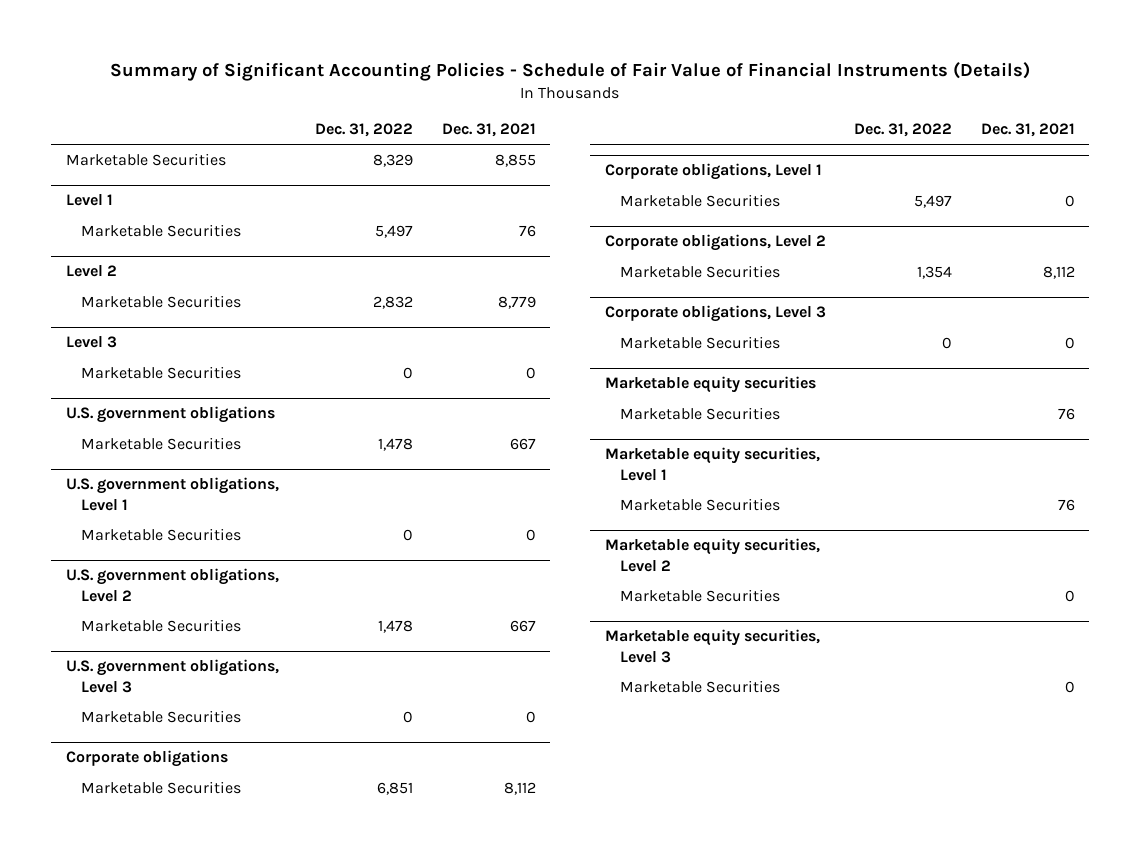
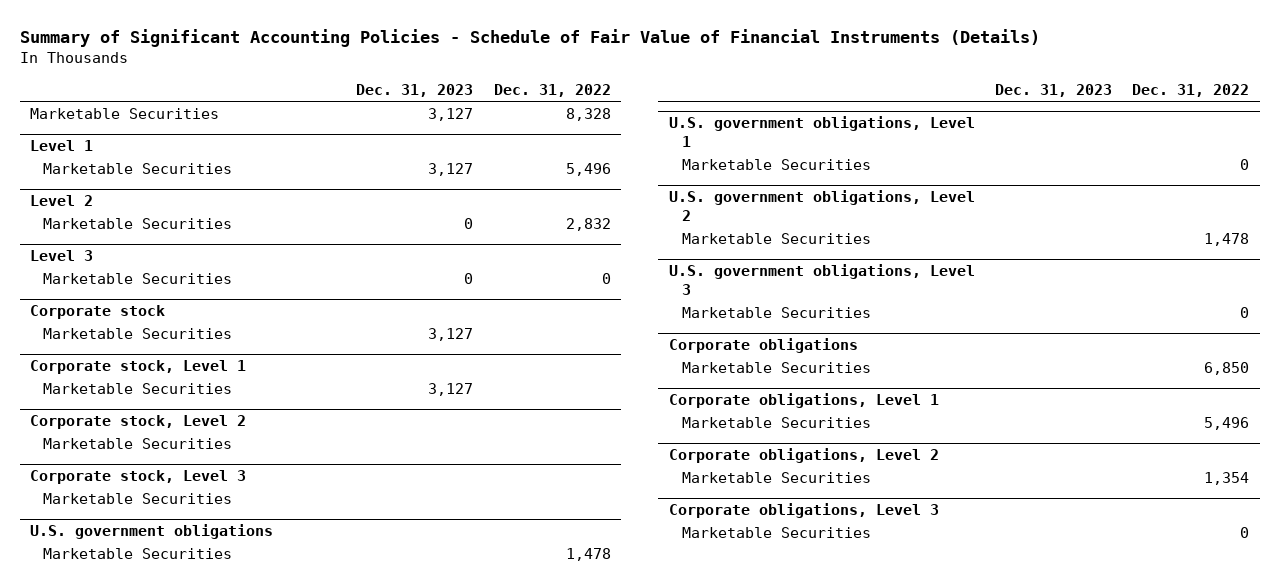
- | Dec. 31, 2022 | Dec. 31, 2021
+ | Dec. 31, 2023 | Dec. 31, 2022
- Marketable Securities | 8,329 | 8,855
+ Marketable Securities | 3,127 | 8,328
@ Level 1
- Marketable Securities | 5,497 | 76
+ Marketable Securities | 3,127 | 5,496
+ Corporate stock
+ Marketable Securities | 3,127 |
+ Corporate stock, Level 1
+ Marketable Securities | 3,127 |
+ Corporate stock, Level 2
+ Marketable Securities
+ Corporate stock, Level 3
+ Marketable Securities
@ Corporate obligations
- Marketable Securities | 6,851 | 8,112
+ Marketable Securities | | 6,850
@ Corporate obligations, Level 1
- Marketable Securities | 5,497 | 0
+ Marketable Securities | | 5,496
- Marketable equity securities
- Marketable Securities | | 76
- Marketable equity securities, Level 1
- Marketable Securities | | 76
- Marketable equity securities, Level 2
- Marketable Securities | | 0
- Marketable equity securities, Level 3
- Marketable Securities | | 0

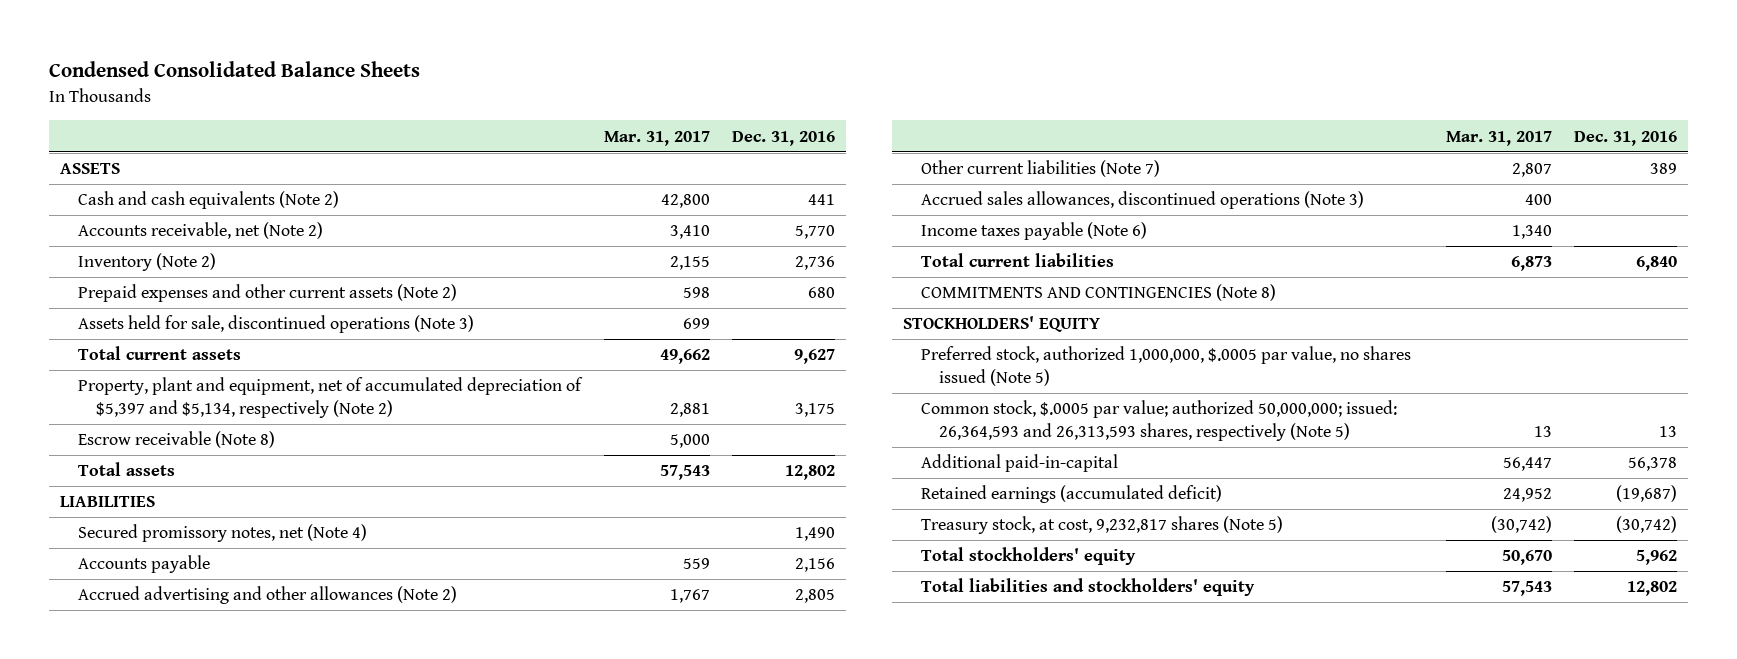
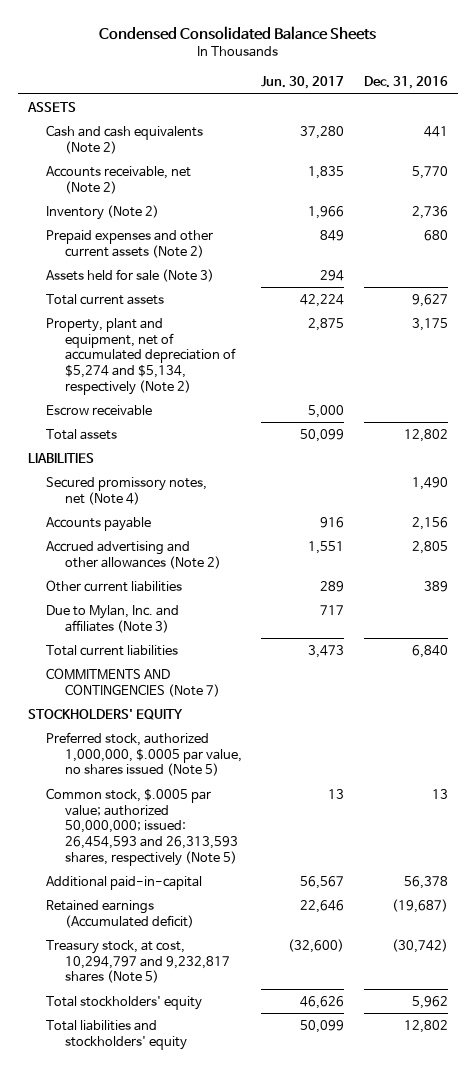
- | Mar. 31, 2017 | Dec. 31, 2016
+ | Jun. 30, 2017 | Dec. 31, 2016
- Assets held for sale, discontinued operations (Note 3) | 699 |
+ Assets held for sale (Note 3) | 294 |
- Property, plant and equipment, net of accumulated depreciation of $5,397 and $5,134, respectively (Note 2) | 2,881 | 3,175
- Escrow receivable (Note 8) | 5,000 |
+ Property, plant and equipment, net of accumulated depreciation of $5,274 and $5,134, respectively (Note 2) | 2,875 | 3,175
+ Escrow receivable | 5,000 |
- Other current liabilities (Note 7) | 2,807 | 389
- Accrued sales allowances, discontinued operations (Note 3) | 400 |
- Income taxes payable (Note 6) | 1,340 |
+ Other current liabilities | 289 | 389
+ Due to Mylan, Inc. and affiliates (Note 3) | 717 |
- COMMITMENTS AND CONTINGENCIES (Note 8)
+ COMMITMENTS AND CONTINGENCIES (Note 7)
- Common stock, $.0005 par value; authorized 50,000,000; issued: 26,364,593 and 26,313,593 shares, respectively (Note 5) | 13 | 13
+ Common stock, $.0005 par value; authorized 50,000,000; issued: 26,454,593 and 26,313,593 shares, respectively (Note 5) | 13 | 13
- Retained earnings (accumulated deficit) | 24,952 | (19,687)
- Treasury stock, at cost, 9,232,817 shares (Note 5) | (30,742) | (30,742)
+ Retained earnings (Accumulated deficit) | 22,646 | (19,687)
+ Treasury stock, at cost, 10,294,797 and 9,232,817 shares (Note 5) | (32,600) | (30,742)

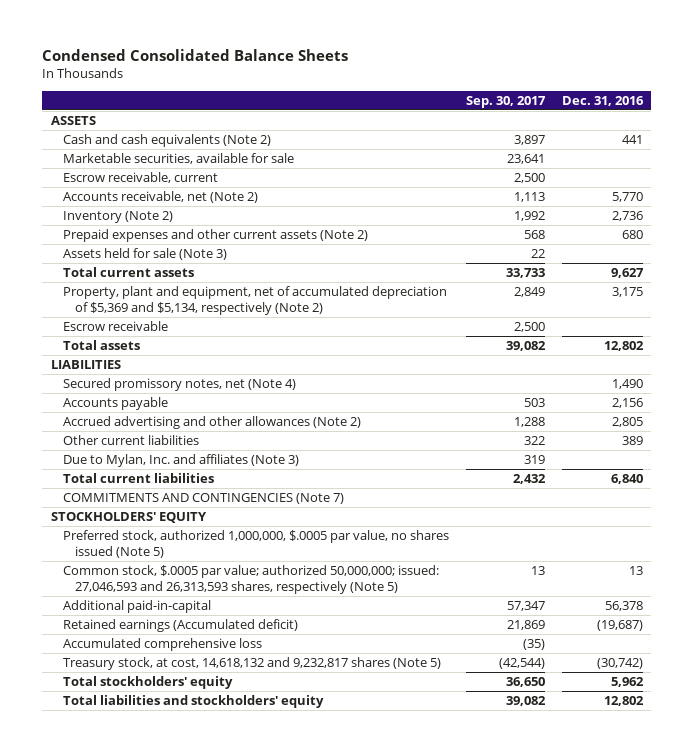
- | Jun. 30, 2017 | Dec. 31, 2016
+ | Sep. 30, 2017 | Dec. 31, 2016
+ Marketable securities, available for sale | 23,641 |
+ Escrow receivable, current | 2,500 |
- Property, plant and equipment, net of accumulated depreciation of $5,274 and $5,134, respectively (Note 2) | 2,875 | 3,175
+ Property, plant and equipment, net of accumulated depreciation of $5,369 and $5,134, respectively (Note 2) | 2,849 | 3,175
- Common stock, $.0005 par value; authorized 50,000,000; issued: 26,454,593 and 26,313,593 shares, respectively (Note 5) | 13 | 13
+ Common stock, $.0005 par value; authorized 50,000,000; issued: 27,046,593 and 26,313,593 shares, respectively (Note 5) | 13 | 13
- Treasury stock, at cost, 10,294,797 and 9,232,817 shares (Note 5) | (32,600) | (30,742)
+ Accumulated comprehensive loss | (35) |
+ Treasury stock, at cost, 14,618,132 and 9,232,817 shares (Note 5) | (42,544) | (30,742)

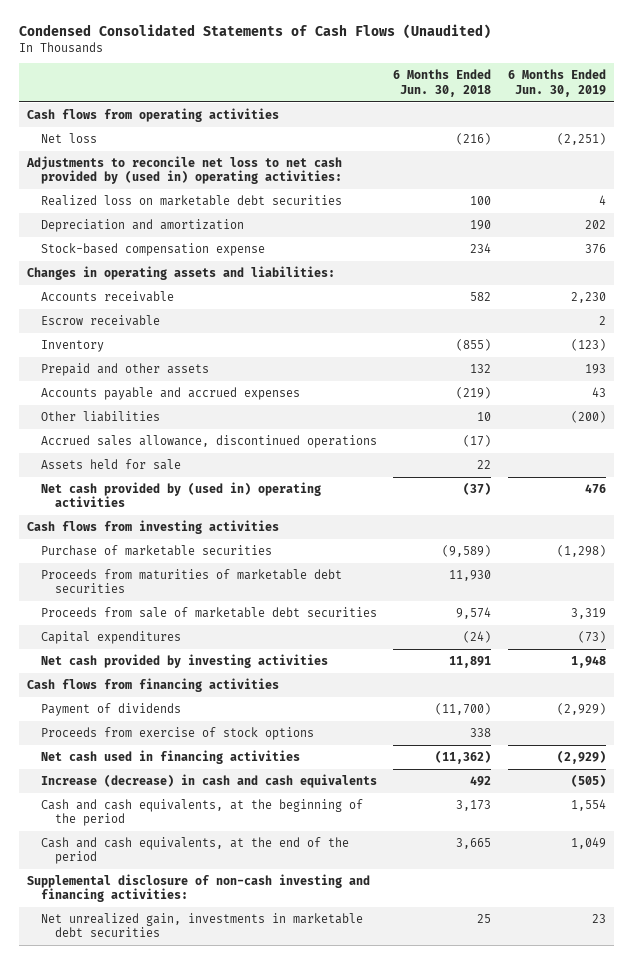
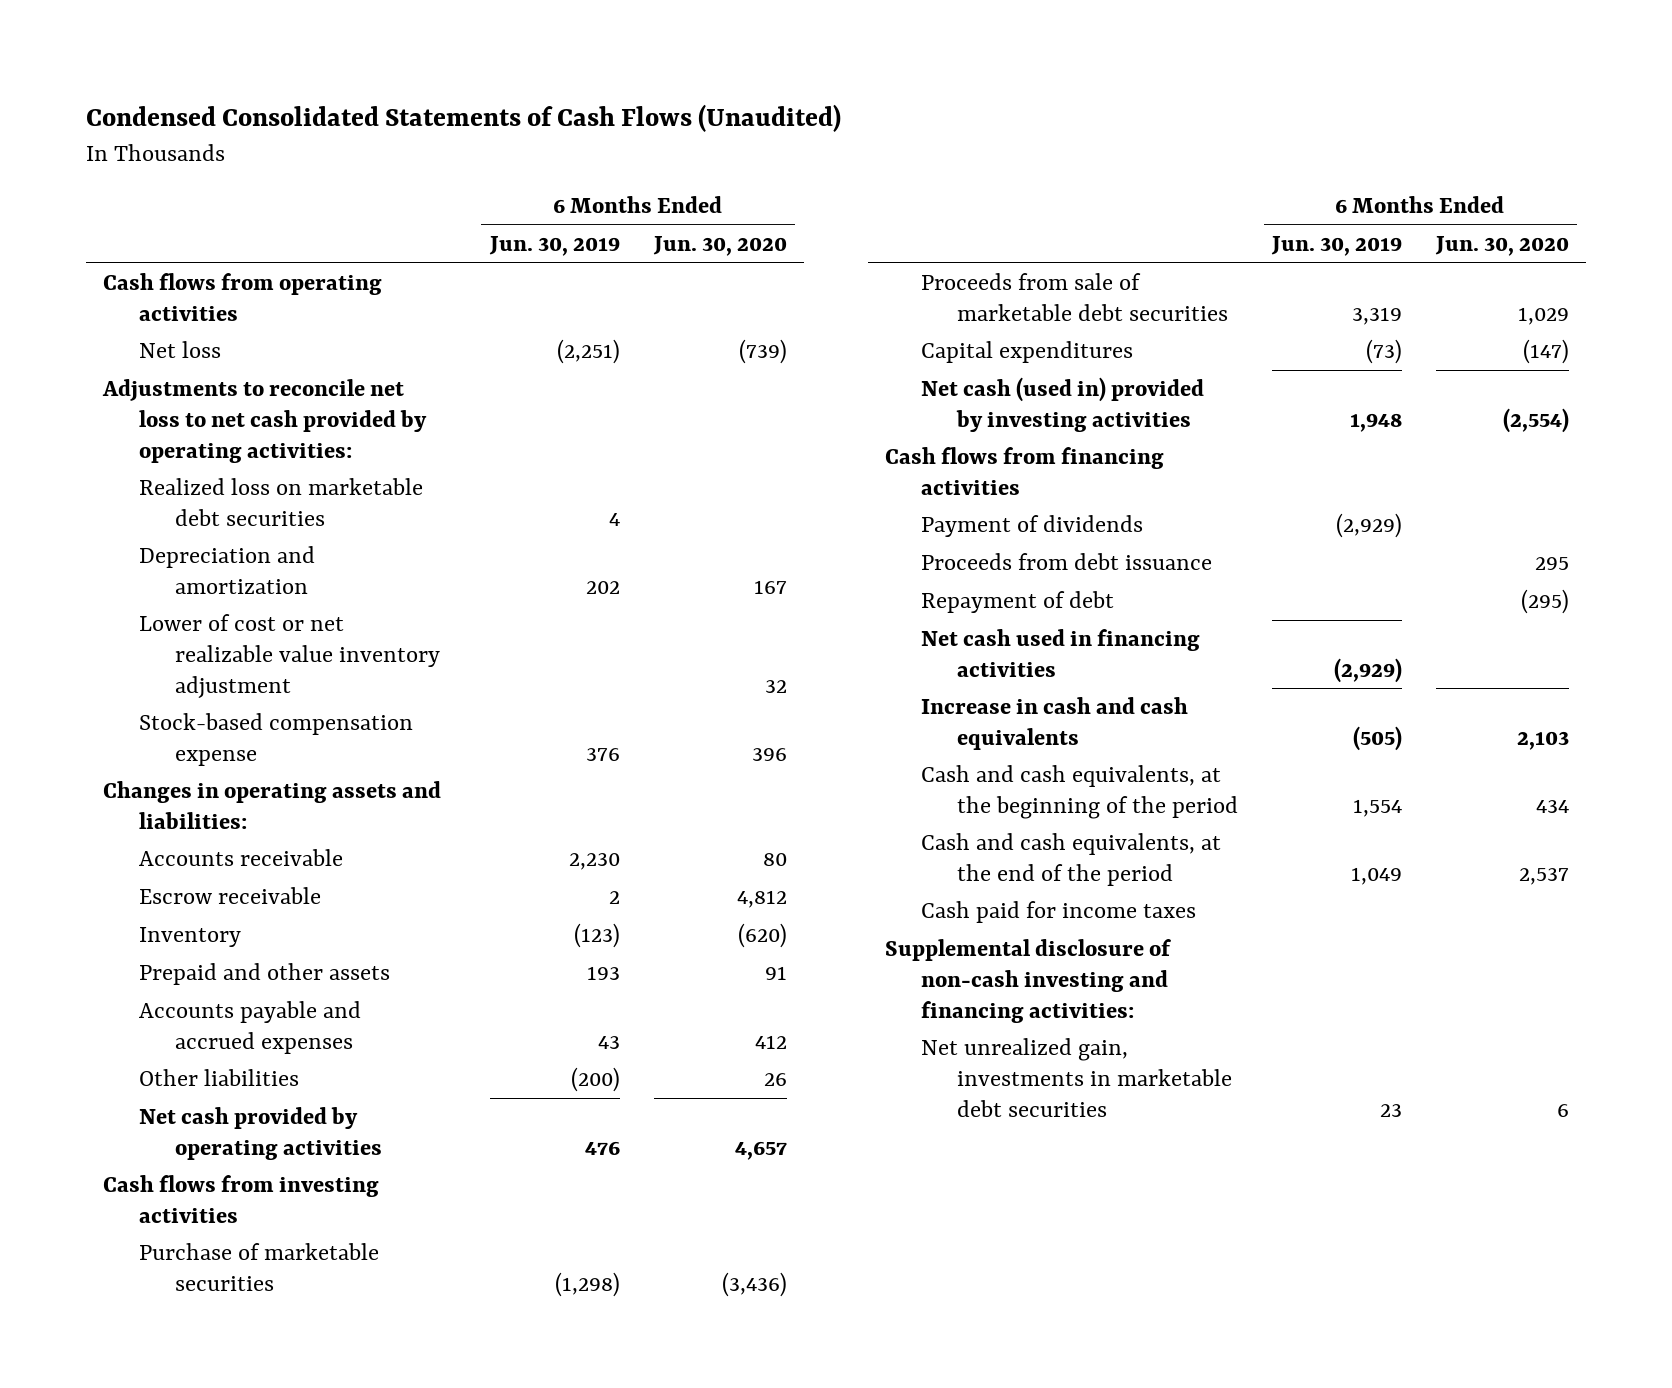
- | 6 Months Ended Jun. 30, 2018 | 6 Months Ended Jun. 30, 2019
+ | 6 Months Ended Jun. 30, 2019 | 6 Months Ended Jun. 30, 2020
- Adjustments to reconcile net loss to net cash provided by (used in) operating activities:
+ Adjustments to reconcile net loss to net cash provided by operating activities:
+ Lower of cost or net realizable value inventory adjustment | | 32
- Accrued sales allowance, discontinued operations | (17) |
- Assets held for sale | 22 |
- Net cash provided by (used in) operating activities | (37) | 476
+ Net cash provided by operating activities | 476 | 4,657
- Proceeds from maturities of marketable debt securities | 11,930 |
- Net cash provided by investing activities | 11,891 | 1,948
+ Net cash (used in) provided by investing activities | 1,948 | (2,554)
- Proceeds from exercise of stock options | 338 |
+ Proceeds from debt issuance | | 295
+ Repayment of debt | | (295)
- Increase (decrease) in cash and cash equivalents | 492 | (505)
+ Increase in cash and cash equivalents | (505) | 2,103
+ Cash paid for income taxes

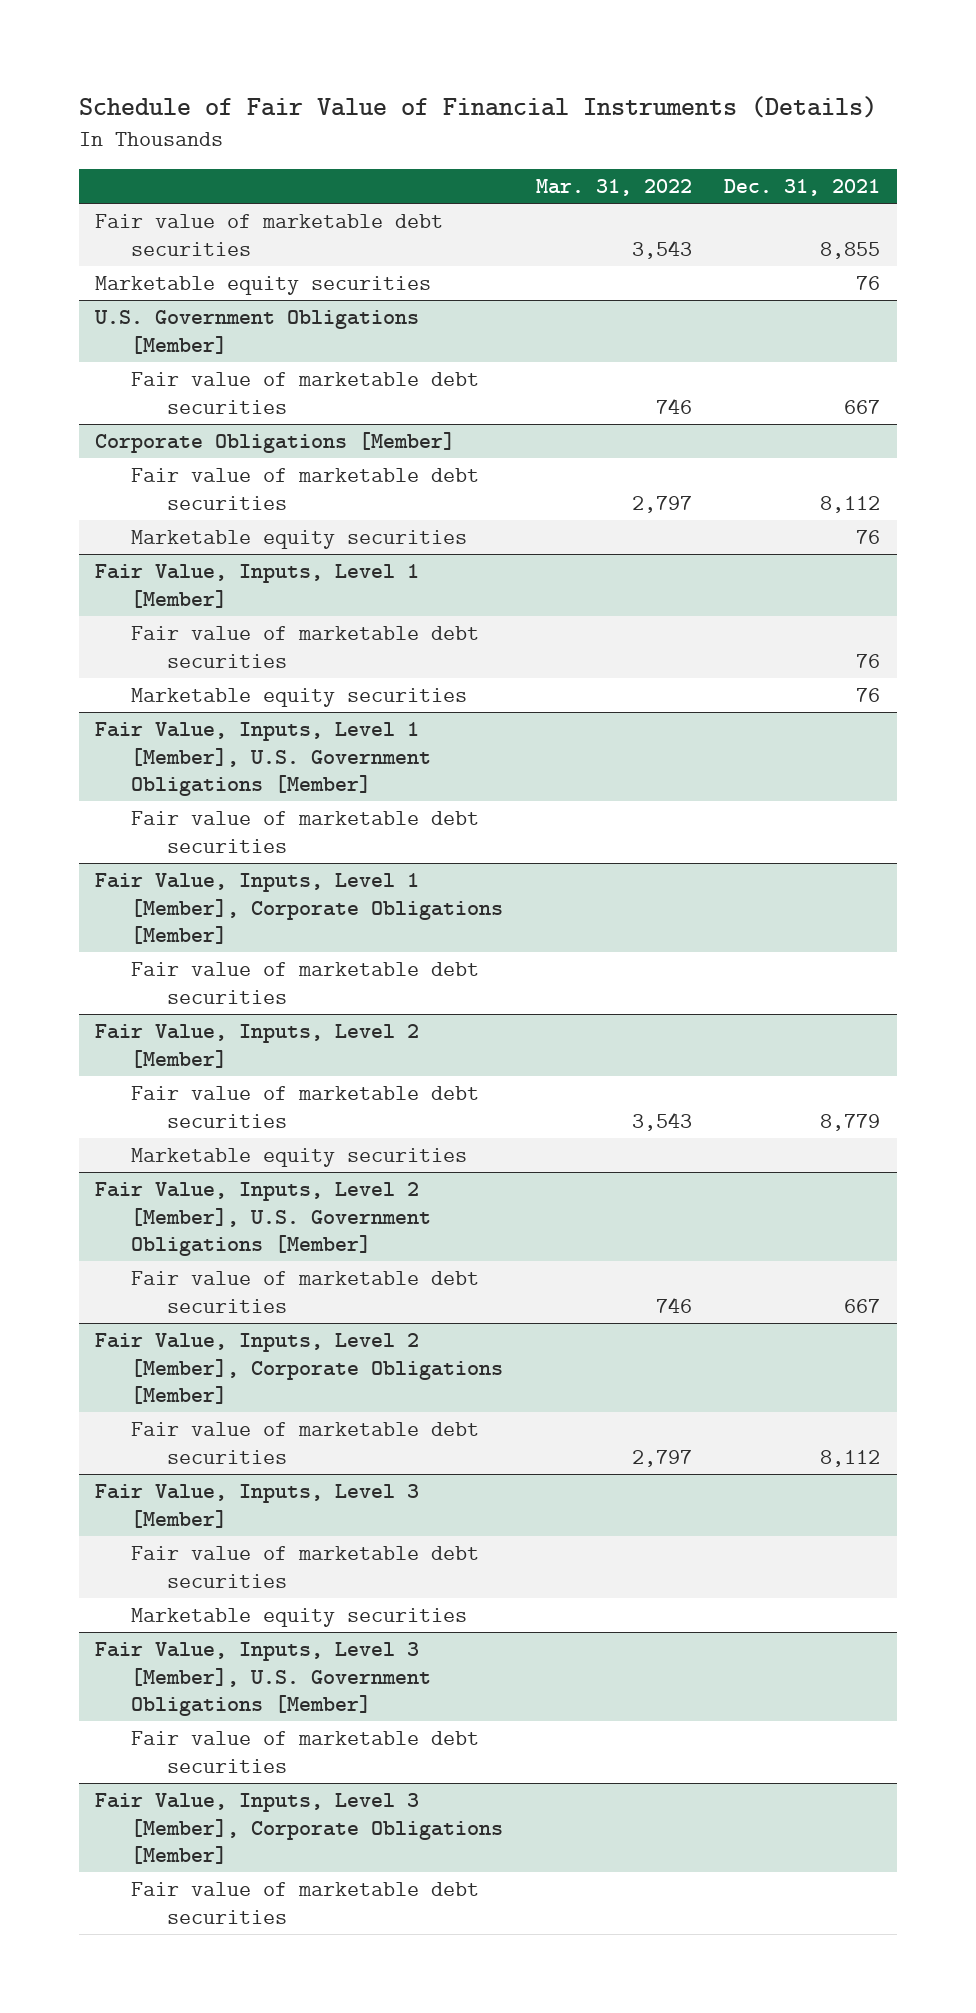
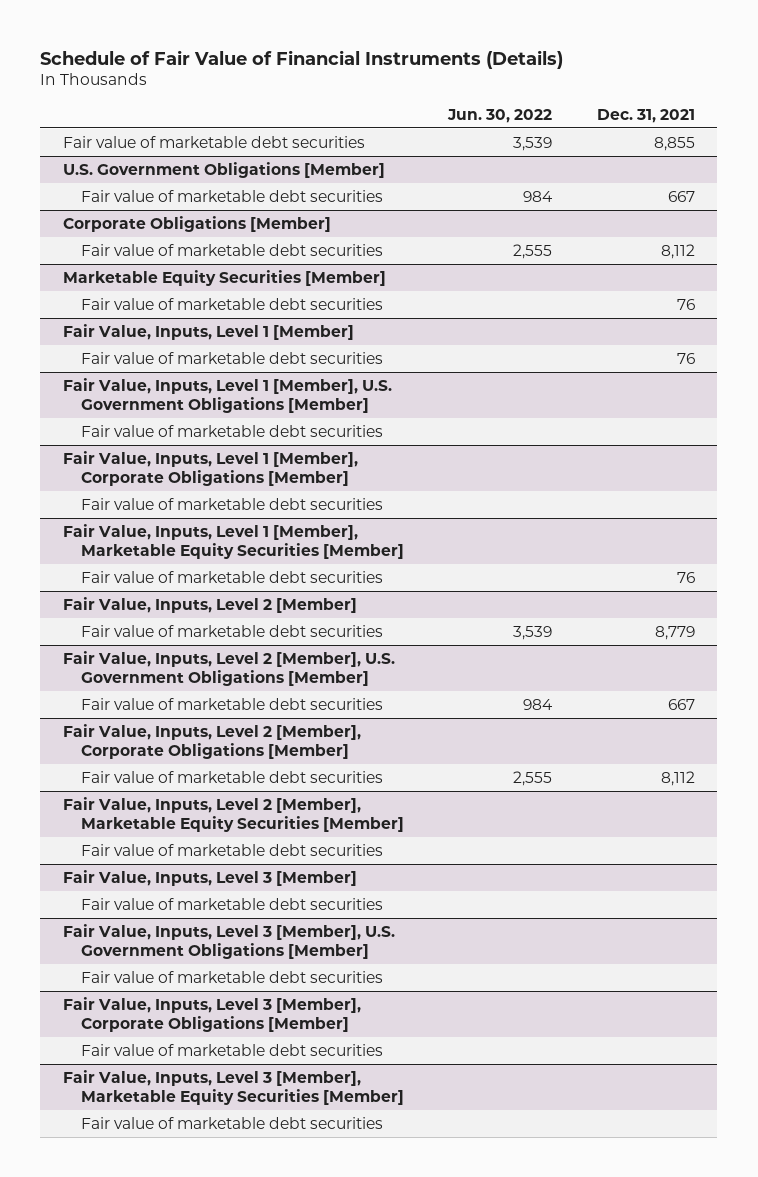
- | Mar. 31, 2022 | Dec. 31, 2021
+ | Jun. 30, 2022 | Dec. 31, 2021
- Marketable equity securities | | 76
@ Corporate Obligations [Member]
- Marketable equity securities | | 76
+ Marketable Equity Securities [Member]
+ Fair value of marketable debt securities | | 76
@ Fair Value, Inputs, Level 1 [Member]
- Marketable equity securities | | 76
+ Fair Value, Inputs, Level 1 [Member], Marketable Equity Securities [Member]
+ Fair value of marketable debt securities | | 76
@ Fair Value, Inputs, Level 2 [Member]
- Marketable equity securities
+ Fair Value, Inputs, Level 2 [Member], Marketable Equity Securities [Member]
+ Fair value of marketable debt securities
@ Fair Value, Inputs, Level 3 [Member]
- Marketable equity securities
+ Fair Value, Inputs, Level 3 [Member], Marketable Equity Securities [Member]
+ Fair value of marketable debt securities

